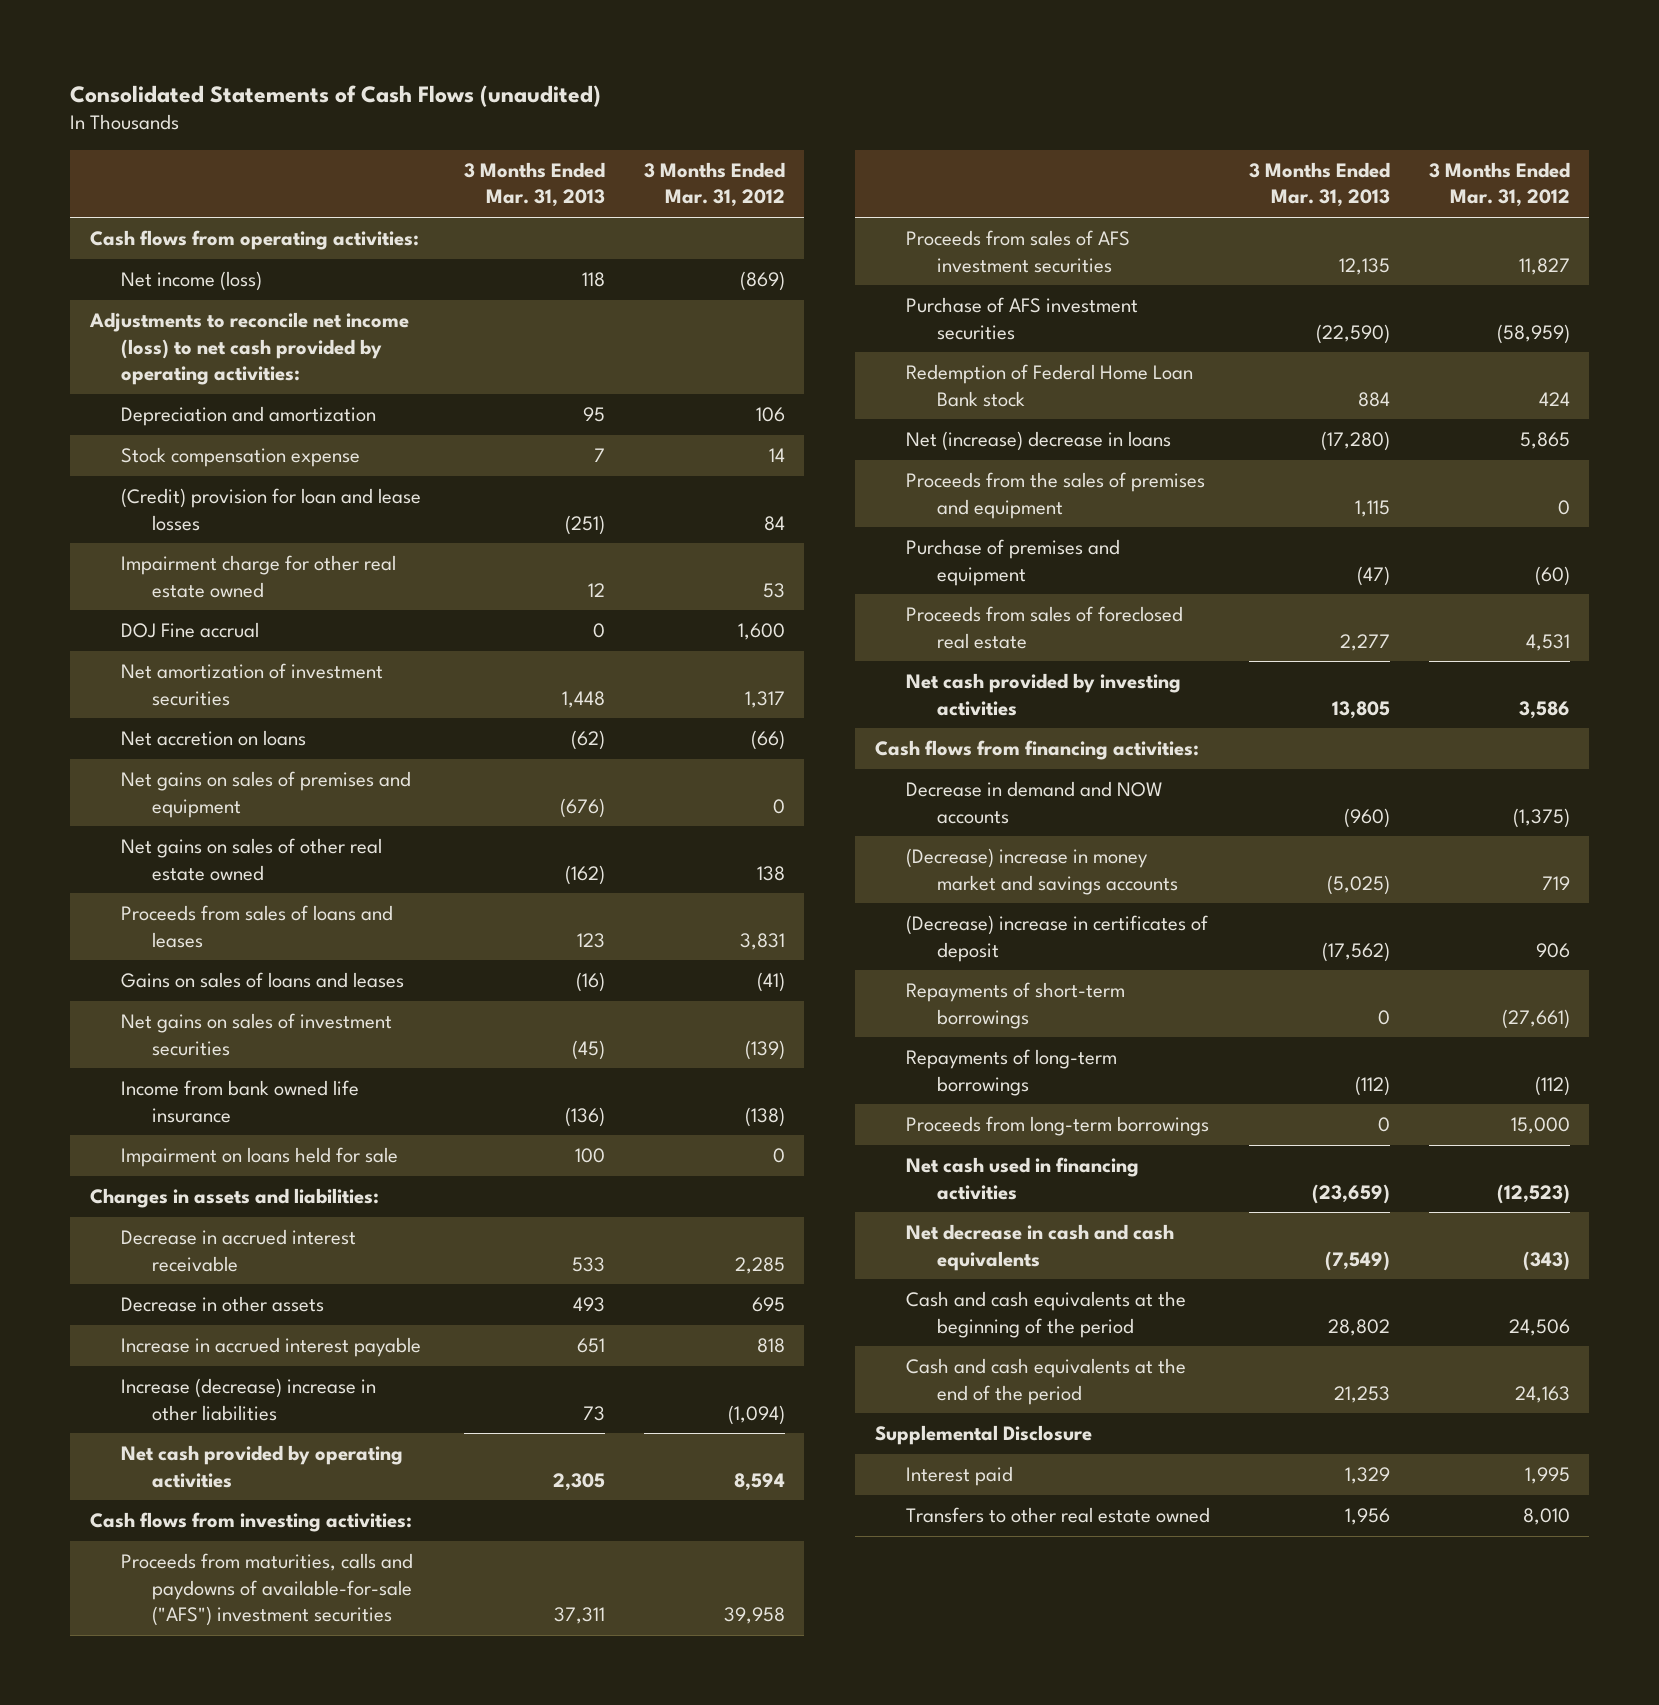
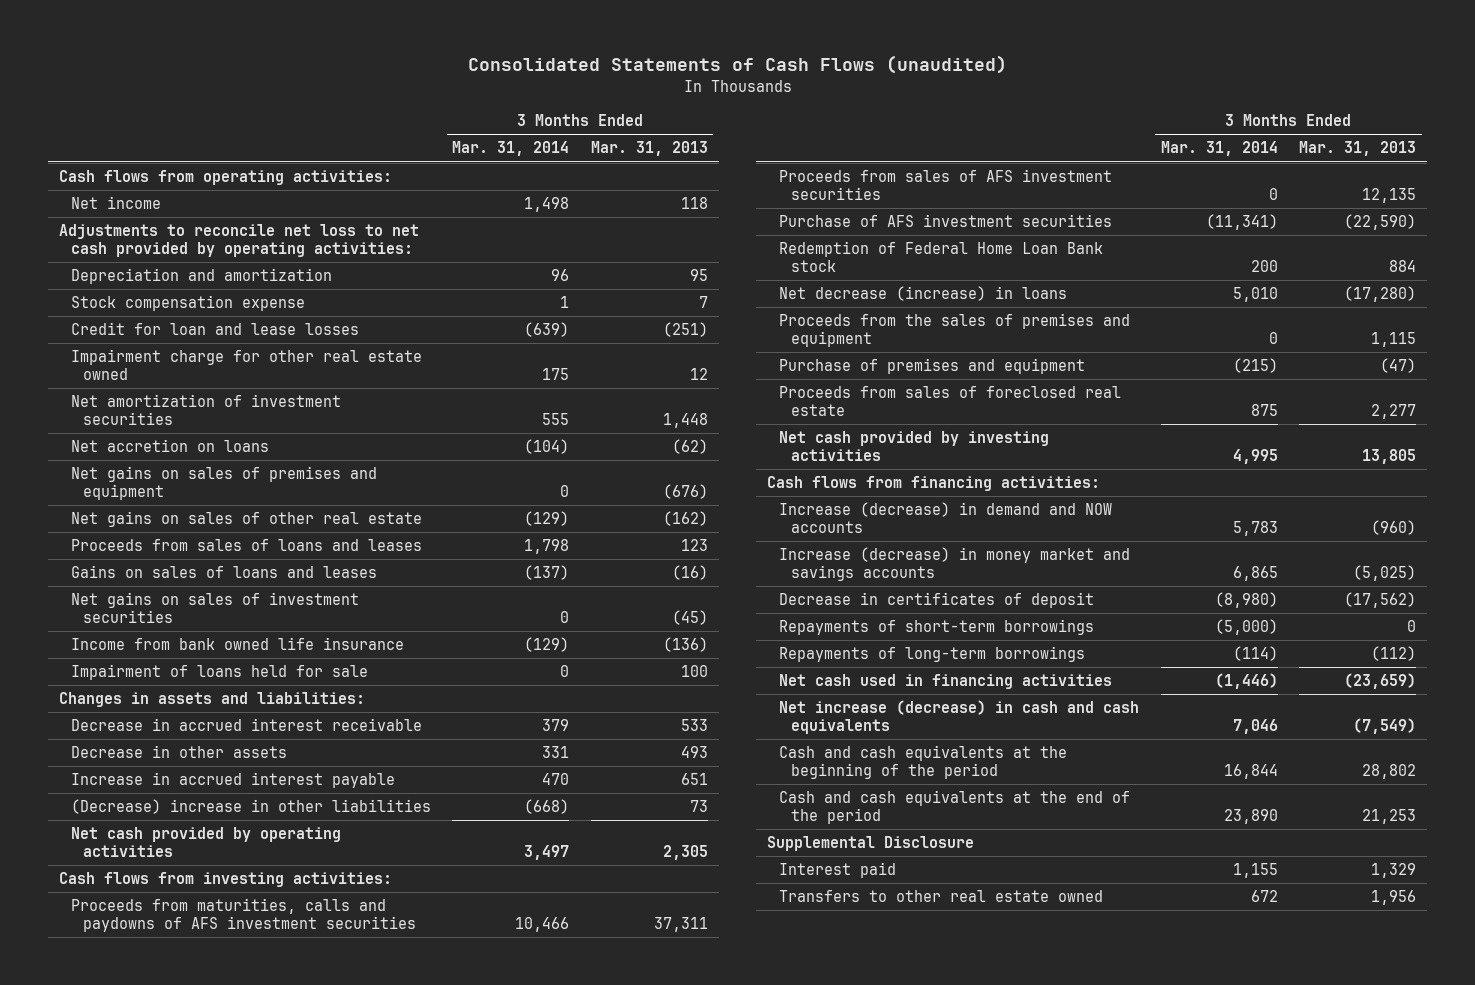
- | 3 Months Ended Mar. 31, 2013 | 3 Months Ended Mar. 31, 2012
+ | 3 Months Ended Mar. 31, 2014 | 3 Months Ended Mar. 31, 2013
- Net income (loss) | 118 | (869)
- Adjustments to reconcile net income (loss) to net cash provided by operating activities:
+ Net income | 1,498 | 118
+ Adjustments to reconcile net loss to net cash provided by operating activities:
- (Credit) provision for loan and lease losses | (251) | 84
+ Credit for loan and lease losses | (639) | (251)
- DOJ Fine accrual | 0 | 1,600
- Net gains on sales of other real estate owned | (162) | 138
+ Net gains on sales of other real estate | (129) | (162)
- Impairment on loans held for sale | 100 | 0
+ Impairment of loans held for sale | 0 | 100
- Increase (decrease) increase in other liabilities | 73 | (1,094)
+ (Decrease) increase in other liabilities | (668) | 73
- Proceeds from maturities, calls and paydowns of available-for-sale ("AFS") investment securities | 37,311 | 39,958
+ Proceeds from maturities, calls and paydowns of AFS investment securities | 10,466 | 37,311
- Net (increase) decrease in loans | (17,280) | 5,865
+ Net decrease (increase) in loans | 5,010 | (17,280)
- Decrease in demand and NOW accounts | (960) | (1,375)
- (Decrease) increase in money market and savings accounts | (5,025) | 719
- (Decrease) increase in certificates of deposit | (17,562) | 906
+ Increase (decrease) in demand and NOW accounts | 5,783 | (960)
+ Increase (decrease) in money market and savings accounts | 6,865 | (5,025)
+ Decrease in certificates of deposit | (8,980) | (17,562)
- Proceeds from long-term borrowings | 0 | 15,000
- Net decrease in cash and cash equivalents | (7,549) | (343)
+ Net increase (decrease) in cash and cash equivalents | 7,046 | (7,549)

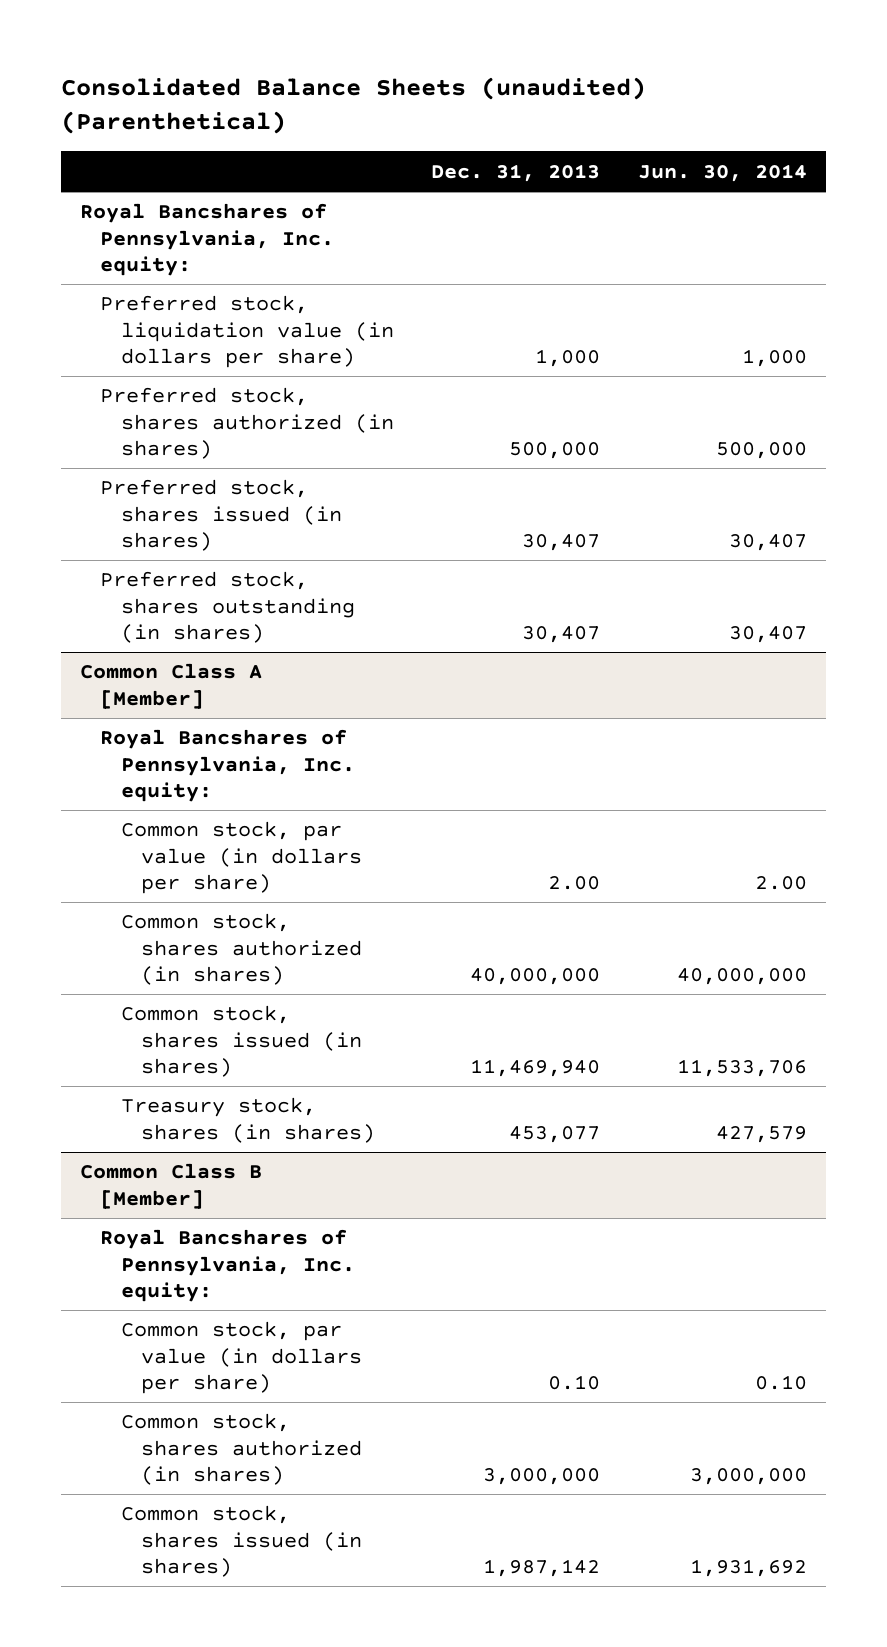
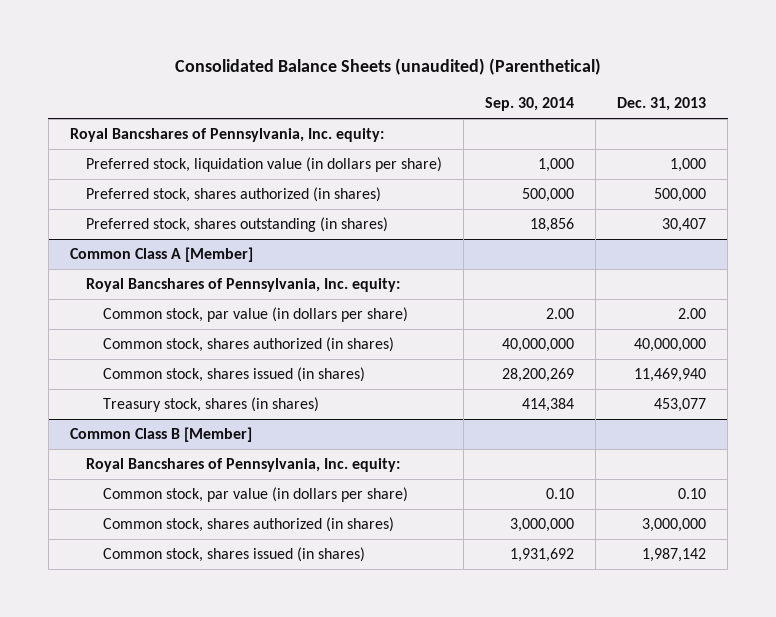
- | Dec. 31, 2013 | Jun. 30, 2014
+ | Sep. 30, 2014 | Dec. 31, 2013
- Preferred stock, shares issued (in shares) | 30,407 | 30,407

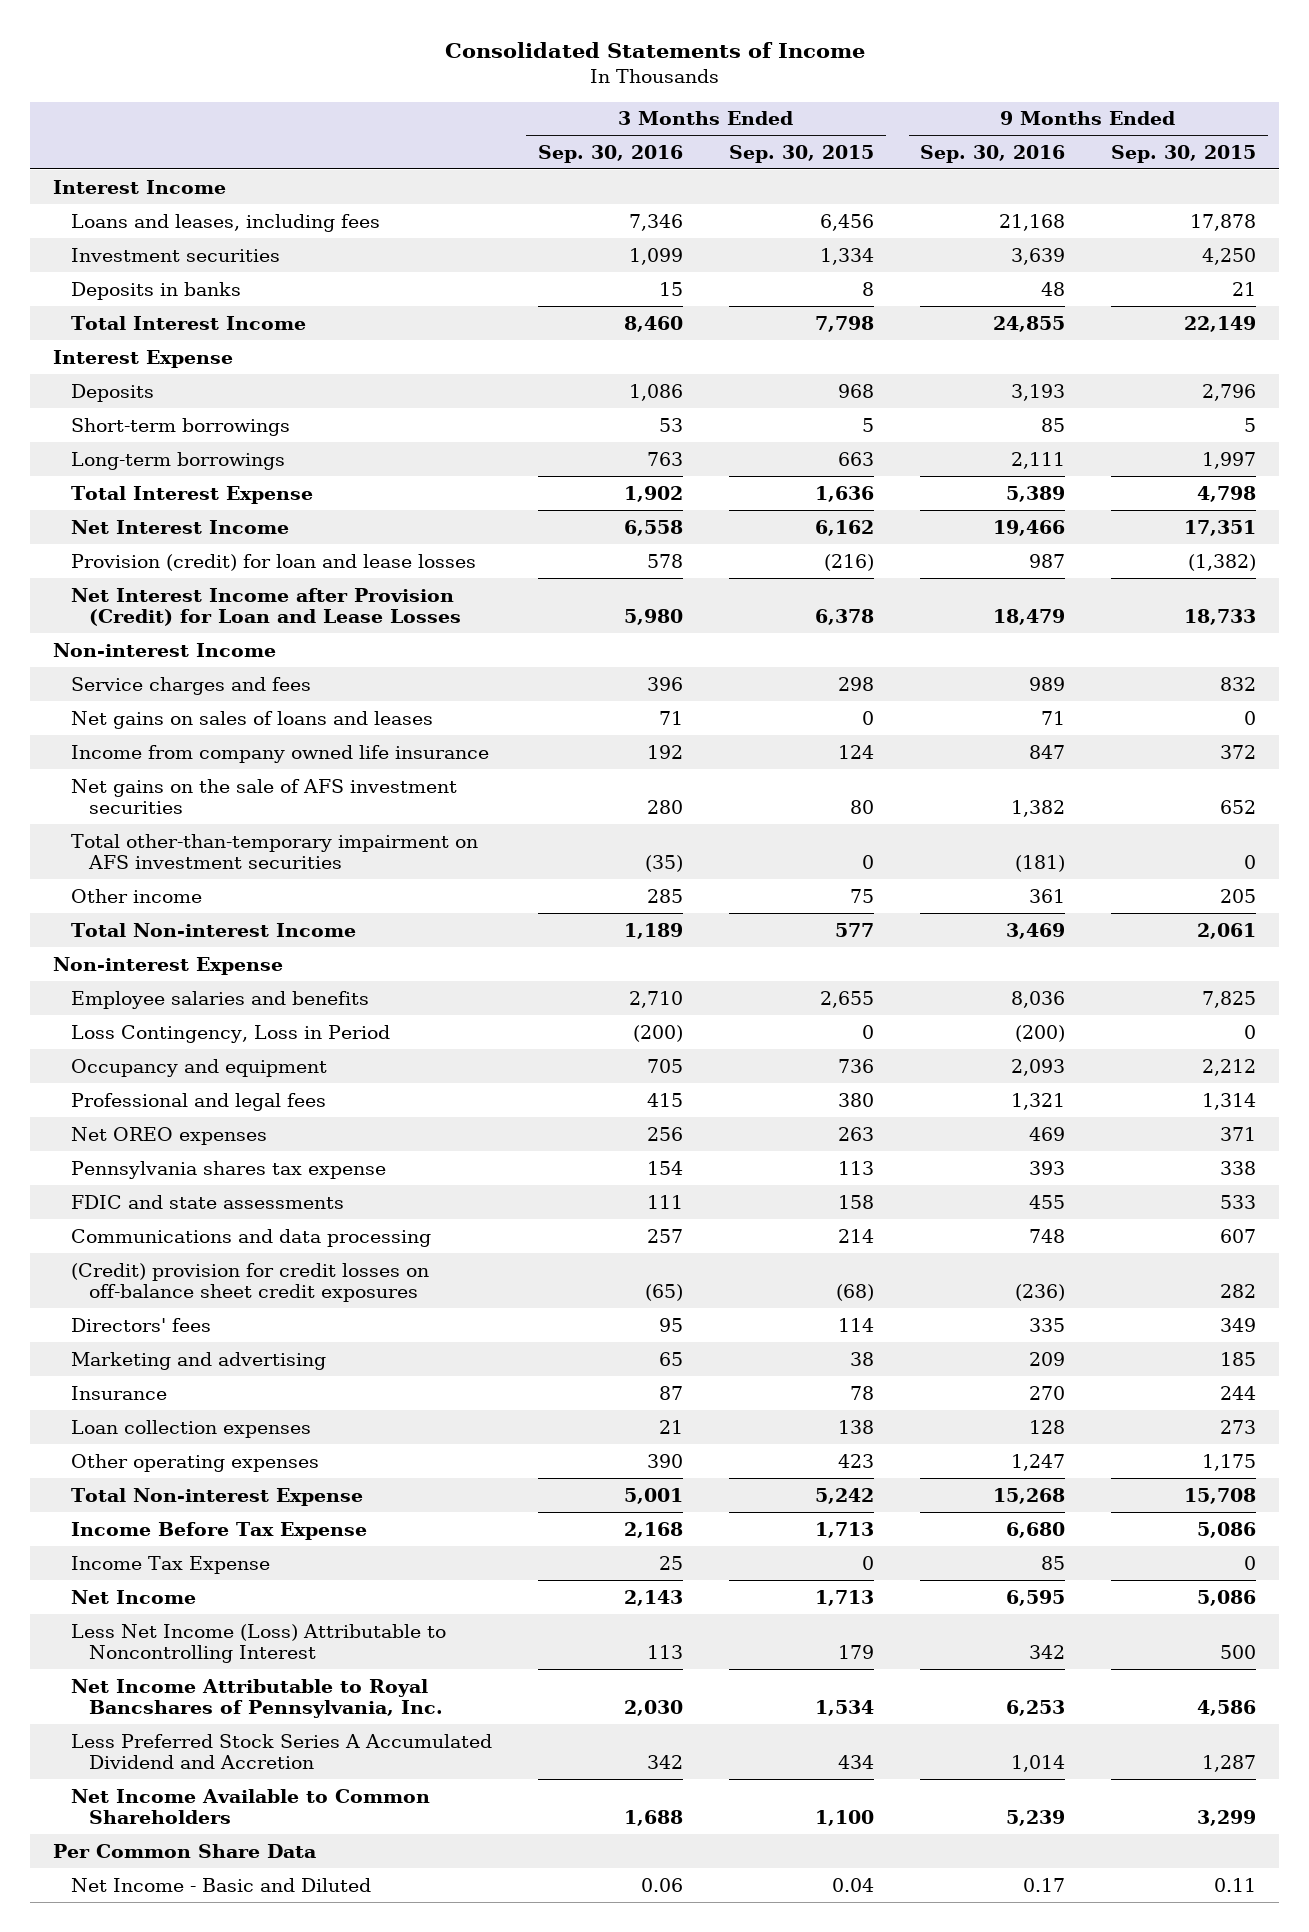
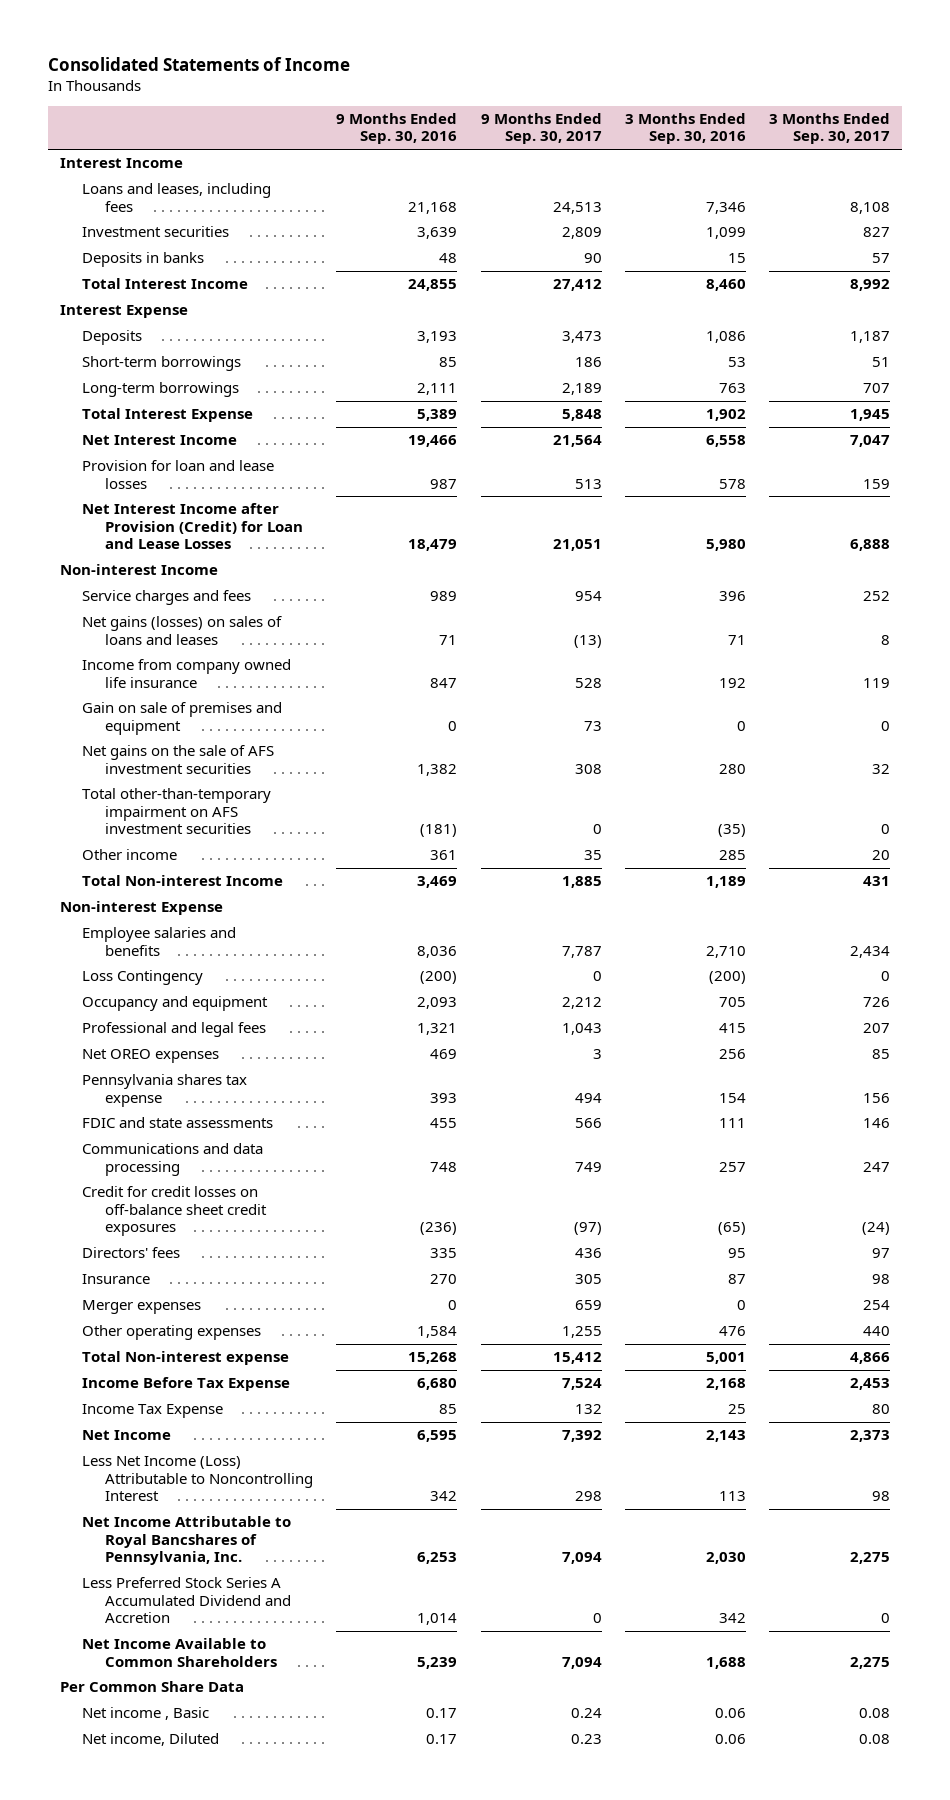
- | 3 Months Ended Sep. 30, 2016 | 3 Months Ended Sep. 30, 2015 | 9 Months Ended Sep. 30, 2016 | 9 Months Ended Sep. 30, 2015
+ | 9 Months Ended Sep. 30, 2016 | 9 Months Ended Sep. 30, 2017 | 3 Months Ended Sep. 30, 2016 | 3 Months Ended Sep. 30, 2017
- Provision (credit) for loan and lease losses | 578 | (216) | 987 | (1,382)
+ Provision for loan and lease losses | 987 | 513 | 578 | 159
- Net gains on sales of loans and leases | 71 | 0 | 71 | 0
+ Net gains (losses) on sales of loans and leases | 71 | (13) | 71 | 8
+ Gain on sale of premises and equipment | 0 | 73 | 0 | 0
- Loss Contingency, Loss in Period | (200) | 0 | (200) | 0
+ Loss Contingency | (200) | 0 | (200) | 0
- (Credit) provision for credit losses on off-balance sheet credit exposures | (65) | (68) | (236) | 282
+ Credit for credit losses on off-balance sheet credit exposures | (236) | (97) | (65) | (24)
- Marketing and advertising | 65 | 38 | 209 | 185
- Loan collection expenses | 21 | 138 | 128 | 273
- Other operating expenses | 390 | 423 | 1,247 | 1,175
- Total Non-interest Expense | 5,001 | 5,242 | 15,268 | 15,708
+ Merger expenses | 0 | 659 | 0 | 254
+ Other operating expenses | 1,584 | 1,255 | 476 | 440
+ Total Non-interest expense | 15,268 | 15,412 | 5,001 | 4,866
- Net Income - Basic and Diluted | 0.06 | 0.04 | 0.17 | 0.11
+ Net income , Basic | 0.17 | 0.24 | 0.06 | 0.08
+ Net income, Diluted | 0.17 | 0.23 | 0.06 | 0.08

